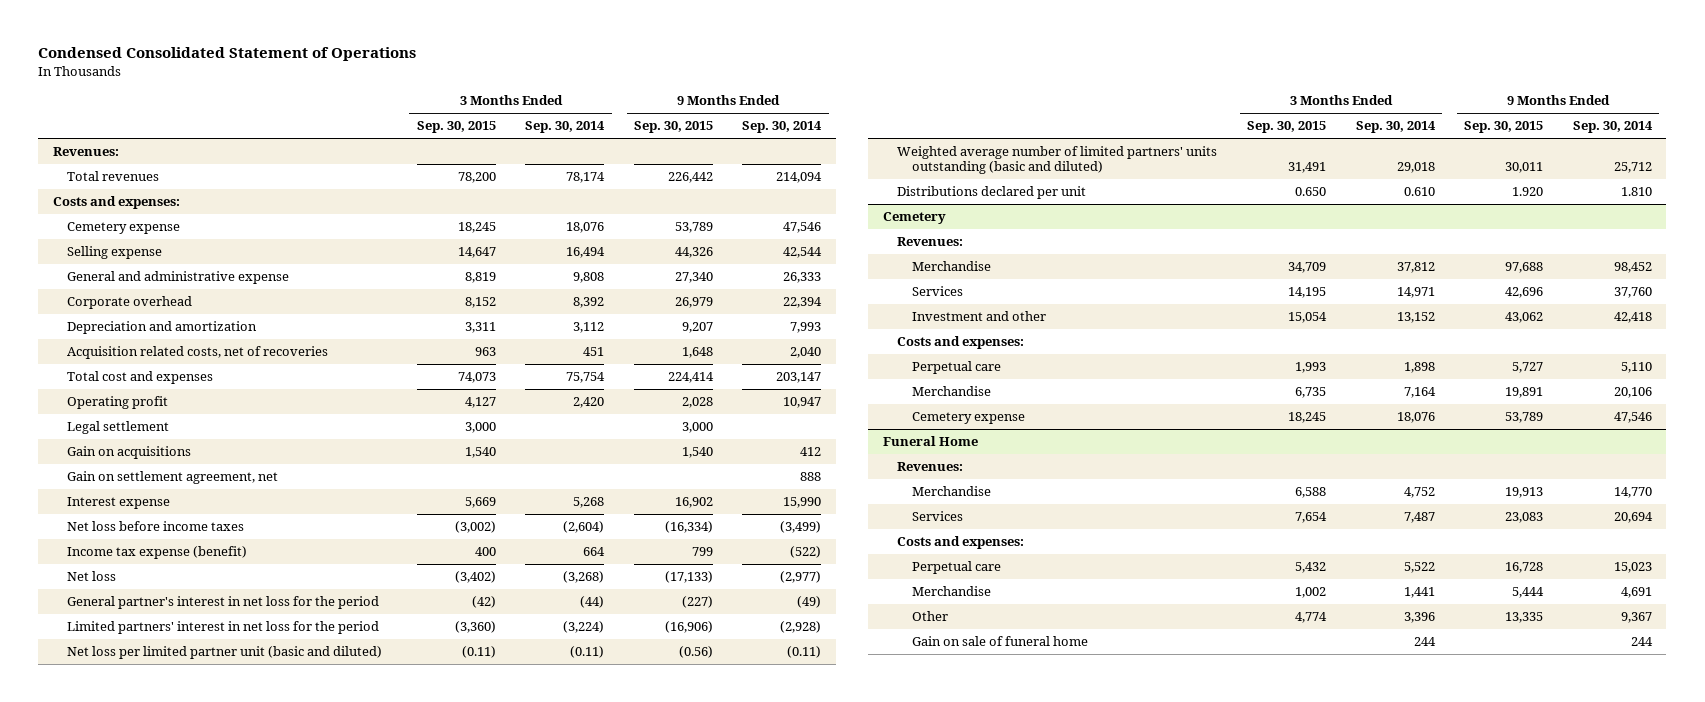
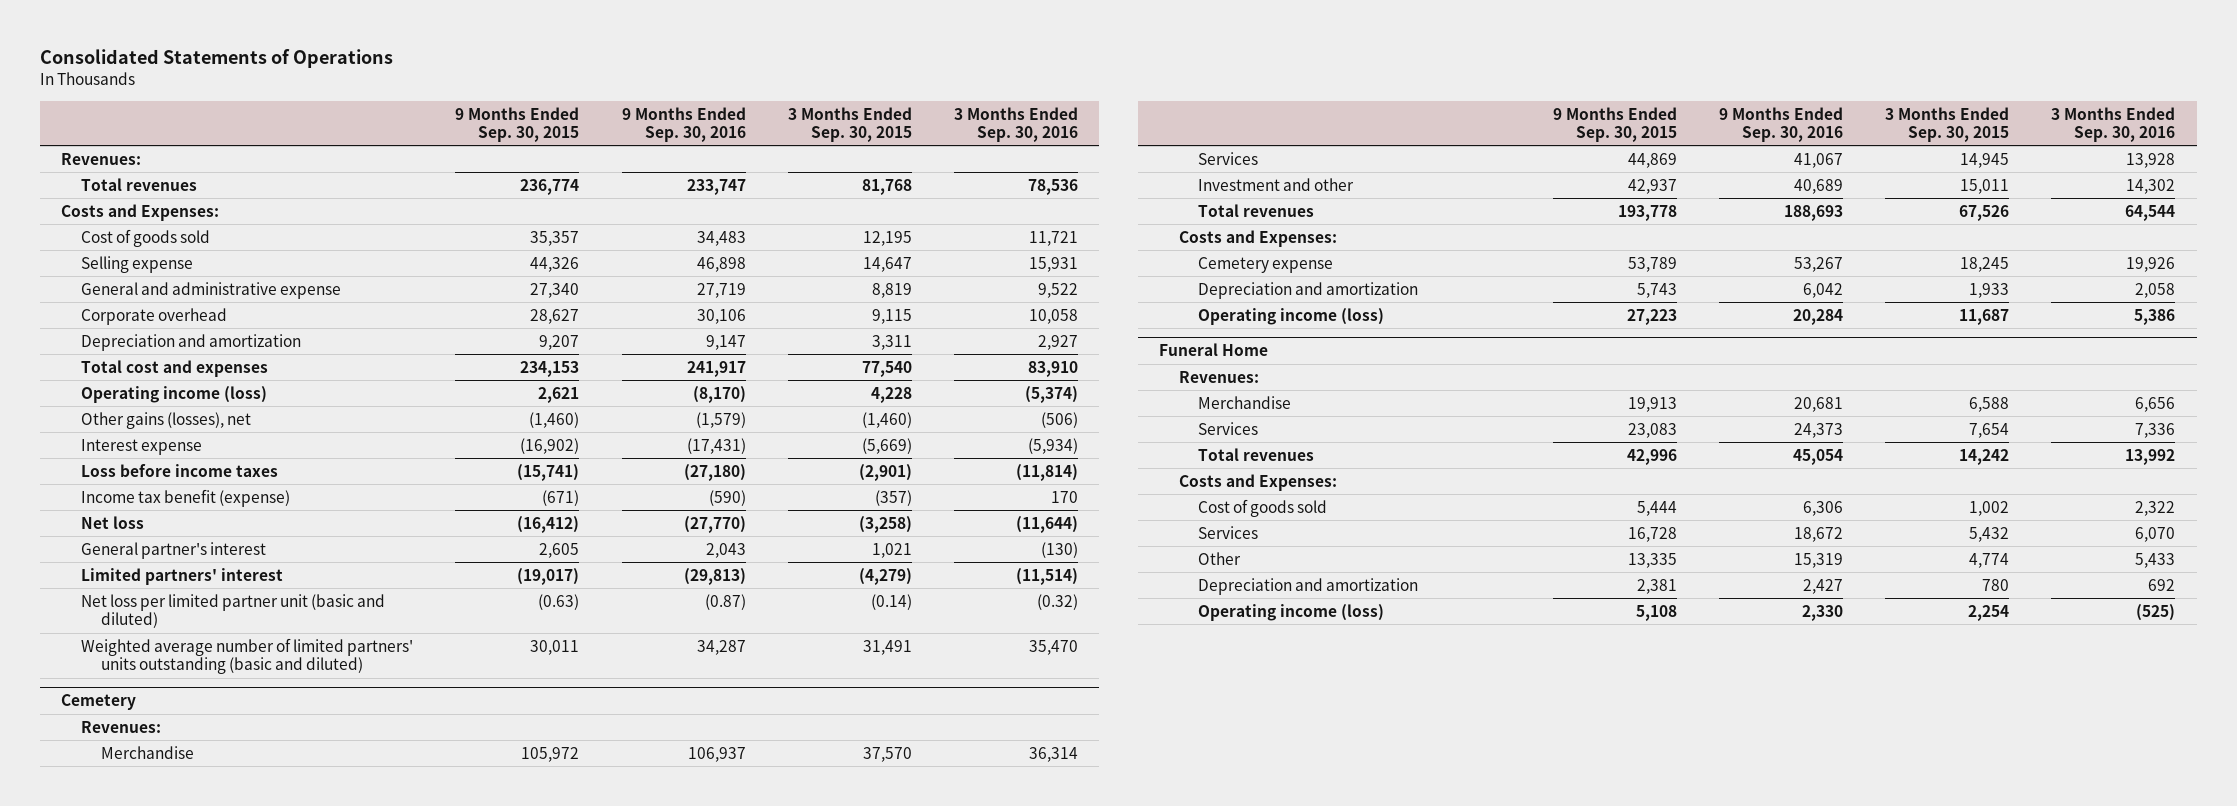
- Condensed Consolidated Statement of Operations
+ Consolidated Statements of Operations
- | 3 Months Ended Sep. 30, 2015 | 3 Months Ended Sep. 30, 2014 | 9 Months Ended Sep. 30, 2015 | 9 Months Ended Sep. 30, 2014
+ | 9 Months Ended Sep. 30, 2015 | 9 Months Ended Sep. 30, 2016 | 3 Months Ended Sep. 30, 2015 | 3 Months Ended Sep. 30, 2016
- Total revenues | 78,200 | 78,174 | 226,442 | 214,094
- Costs and expenses:
- Cemetery expense | 18,245 | 18,076 | 53,789 | 47,546
+ Total revenues | 236,774 | 233,747 | 81,768 | 78,536
+ Costs and Expenses:
+ Cost of goods sold | 35,357 | 34,483 | 12,195 | 11,721
- Corporate overhead | 8,152 | 8,392 | 26,979 | 22,394
+ Corporate overhead | 28,627 | 30,106 | 9,115 | 10,058
- Acquisition related costs, net of recoveries | 963 | 451 | 1,648 | 2,040
- Total cost and expenses | 74,073 | 75,754 | 224,414 | 203,147
- Operating profit | 4,127 | 2,420 | 2,028 | 10,947
- Legal settlement | 3,000 | | 3,000 |
- Gain on acquisitions | 1,540 | | 1,540 | 412
- Gain on settlement agreement, net | | | | 888
- Interest expense | 5,669 | 5,268 | 16,902 | 15,990
- Net loss before income taxes | (3,002) | (2,604) | (16,334) | (3,499)
- Income tax expense (benefit) | 400 | 664 | 799 | (522)
- Net loss | (3,402) | (3,268) | (17,133) | (2,977)
- General partner's interest in net loss for the period | (42) | (44) | (227) | (49)
- Limited partners' interest in net loss for the period | (3,360) | (3,224) | (16,906) | (2,928)
- Net loss per limited partner unit (basic and diluted) | (0.11) | (0.11) | (0.56) | (0.11)
+ Total cost and expenses | 234,153 | 241,917 | 77,540 | 83,910
+ Operating income (loss) | 2,621 | (8,170) | 4,228 | (5,374)
+ Other gains (losses), net | (1,460) | (1,579) | (1,460) | (506)
+ Interest expense | (16,902) | (17,431) | (5,669) | (5,934)
+ Loss before income taxes | (15,741) | (27,180) | (2,901) | (11,814)
+ Income tax benefit (expense) | (671) | (590) | (357) | 170
+ Net loss | (16,412) | (27,770) | (3,258) | (11,644)
+ General partner's interest | 2,605 | 2,043 | 1,021 | (130)
+ Limited partners' interest | (19,017) | (29,813) | (4,279) | (11,514)
+ Net loss per limited partner unit (basic and diluted) | (0.63) | (0.87) | (0.14) | (0.32)
- Distributions declared per unit | 0.650 | 0.610 | 1.920 | 1.810
@ Cemetery
- Merchandise | 34,709 | 37,812 | 97,688 | 98,452
- Services | 14,195 | 14,971 | 42,696 | 37,760
- Investment and other | 15,054 | 13,152 | 43,062 | 42,418
- Costs and expenses:
- Perpetual care | 1,993 | 1,898 | 5,727 | 5,110
- Merchandise | 6,735 | 7,164 | 19,891 | 20,106
+ Merchandise | 105,972 | 106,937 | 37,570 | 36,314
+ Services | 44,869 | 41,067 | 14,945 | 13,928
+ Investment and other | 42,937 | 40,689 | 15,011 | 14,302
+ Total revenues | 193,778 | 188,693 | 67,526 | 64,544
+ Costs and Expenses:
+ Depreciation and amortization | 5,743 | 6,042 | 1,933 | 2,058
+ Operating income (loss) | 27,223 | 20,284 | 11,687 | 5,386
@ Funeral Home
- Costs and expenses:
- Perpetual care | 5,432 | 5,522 | 16,728 | 15,023
- Merchandise | 1,002 | 1,441 | 5,444 | 4,691
+ Total revenues | 42,996 | 45,054 | 14,242 | 13,992
+ Costs and Expenses:
+ Cost of goods sold | 5,444 | 6,306 | 1,002 | 2,322
+ Services | 16,728 | 18,672 | 5,432 | 6,070
- Gain on sale of funeral home | | 244 | | 244
+ Depreciation and amortization | 2,381 | 2,427 | 780 | 692
+ Operating income (loss) | 5,108 | 2,330 | 2,254 | (525)

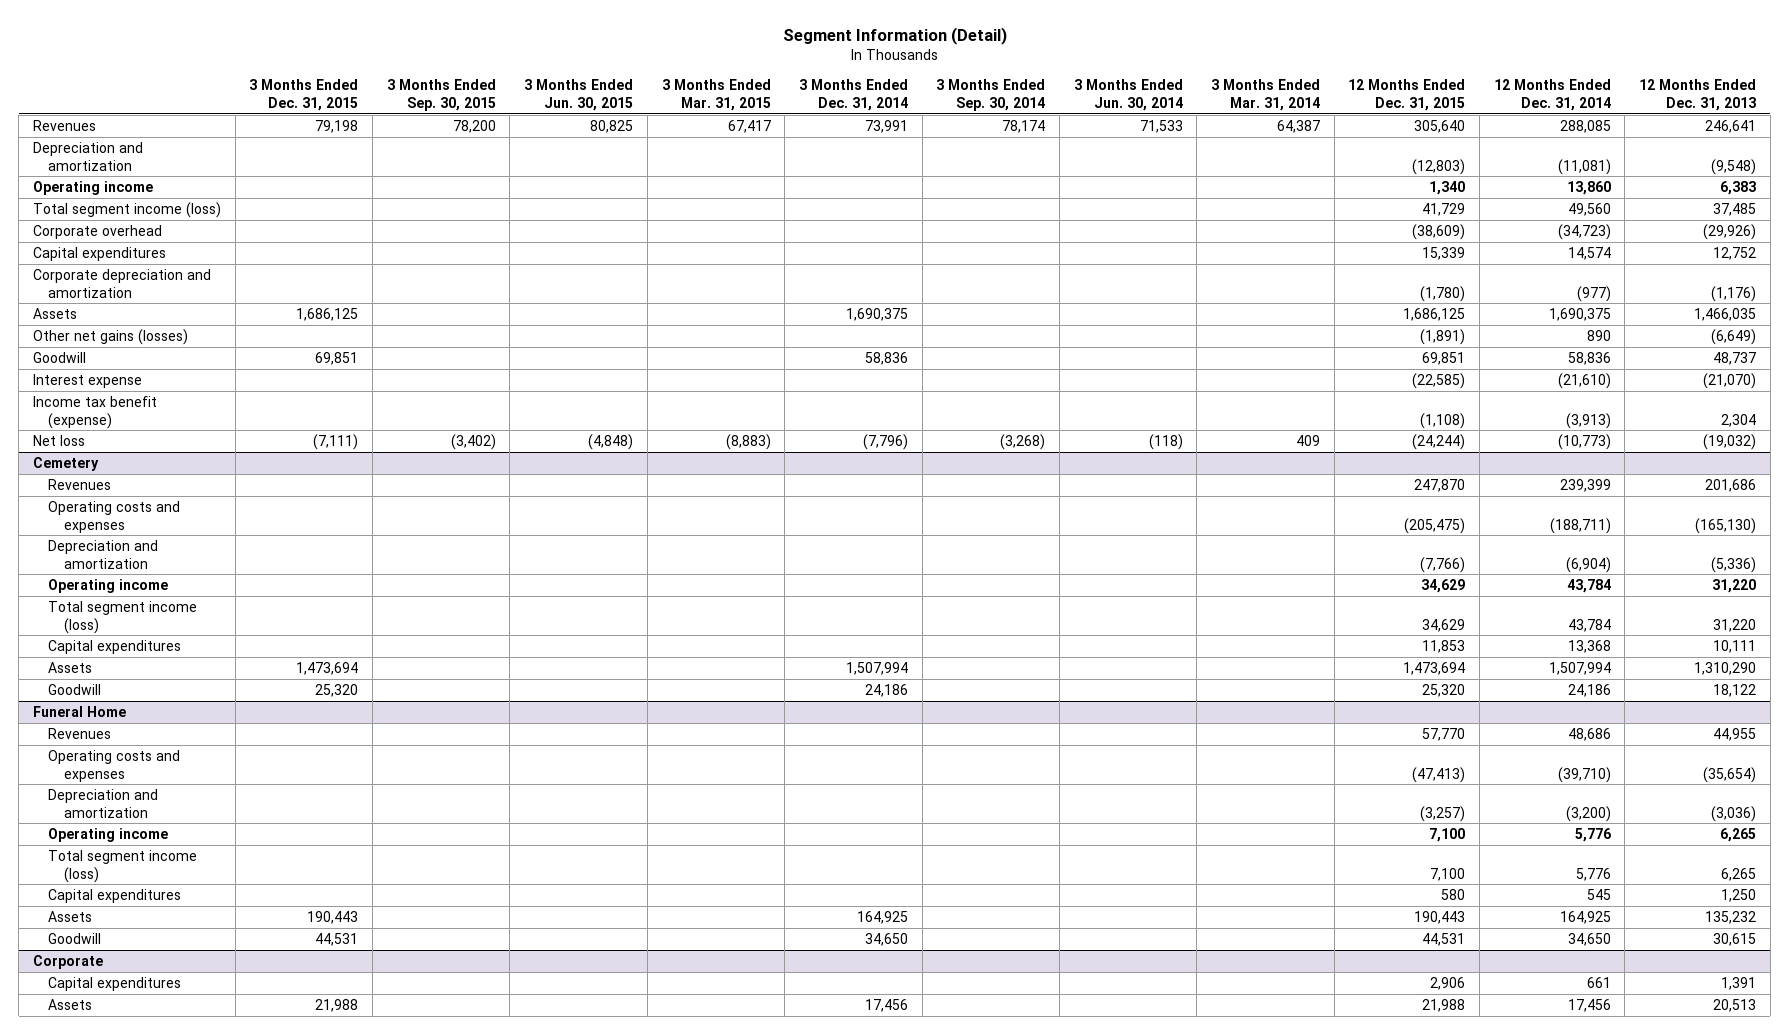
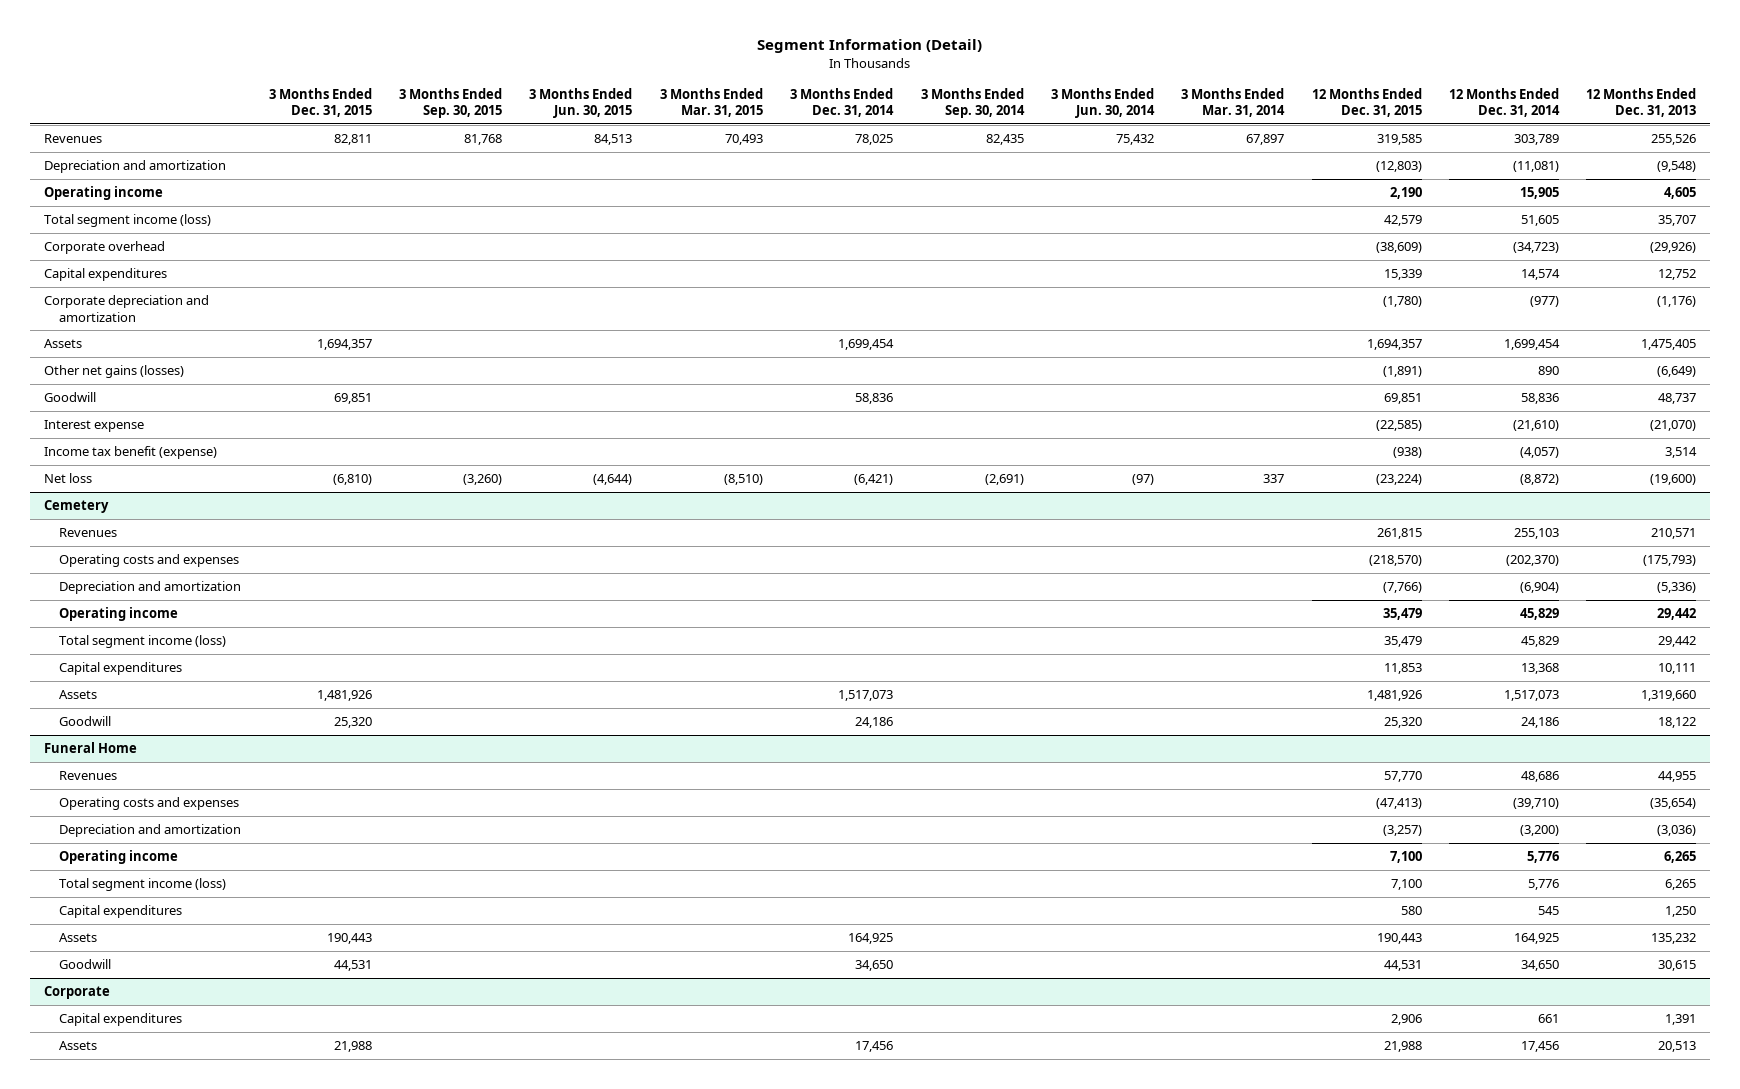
- Revenues | 79,198 | 78,200 | 80,825 | 67,417 | 73,991 | 78,174 | 71,533 | 64,387 | 305,640 | 288,085 | 246,641
+ Revenues | 82,811 | 81,768 | 84,513 | 70,493 | 78,025 | 82,435 | 75,432 | 67,897 | 319,585 | 303,789 | 255,526
- Operating income | | | | | | | | | 1,340 | 13,860 | 6,383
- Total segment income (loss) | | | | | | | | | 41,729 | 49,560 | 37,485
+ Operating income | | | | | | | | | 2,190 | 15,905 | 4,605
+ Total segment income (loss) | | | | | | | | | 42,579 | 51,605 | 35,707
- Assets | 1,686,125 | | | | 1,690,375 | | | | 1,686,125 | 1,690,375 | 1,466,035
+ Assets | 1,694,357 | | | | 1,699,454 | | | | 1,694,357 | 1,699,454 | 1,475,405
- Income tax benefit (expense) | | | | | | | | | (1,108) | (3,913) | 2,304
- Net loss | (7,111) | (3,402) | (4,848) | (8,883) | (7,796) | (3,268) | (118) | 409 | (24,244) | (10,773) | (19,032)
+ Income tax benefit (expense) | | | | | | | | | (938) | (4,057) | 3,514
+ Net loss | (6,810) | (3,260) | (4,644) | (8,510) | (6,421) | (2,691) | (97) | 337 | (23,224) | (8,872) | (19,600)
@ Cemetery
- Revenues | | | | | | | | | 247,870 | 239,399 | 201,686
- Operating costs and expenses | | | | | | | | | (205,475) | (188,711) | (165,130)
+ Revenues | | | | | | | | | 261,815 | 255,103 | 210,571
+ Operating costs and expenses | | | | | | | | | (218,570) | (202,370) | (175,793)
- Operating income | | | | | | | | | 34,629 | 43,784 | 31,220
- Total segment income (loss) | | | | | | | | | 34,629 | 43,784 | 31,220
+ Operating income | | | | | | | | | 35,479 | 45,829 | 29,442
+ Total segment income (loss) | | | | | | | | | 35,479 | 45,829 | 29,442
- Assets | 1,473,694 | | | | 1,507,994 | | | | 1,473,694 | 1,507,994 | 1,310,290
+ Assets | 1,481,926 | | | | 1,517,073 | | | | 1,481,926 | 1,517,073 | 1,319,660

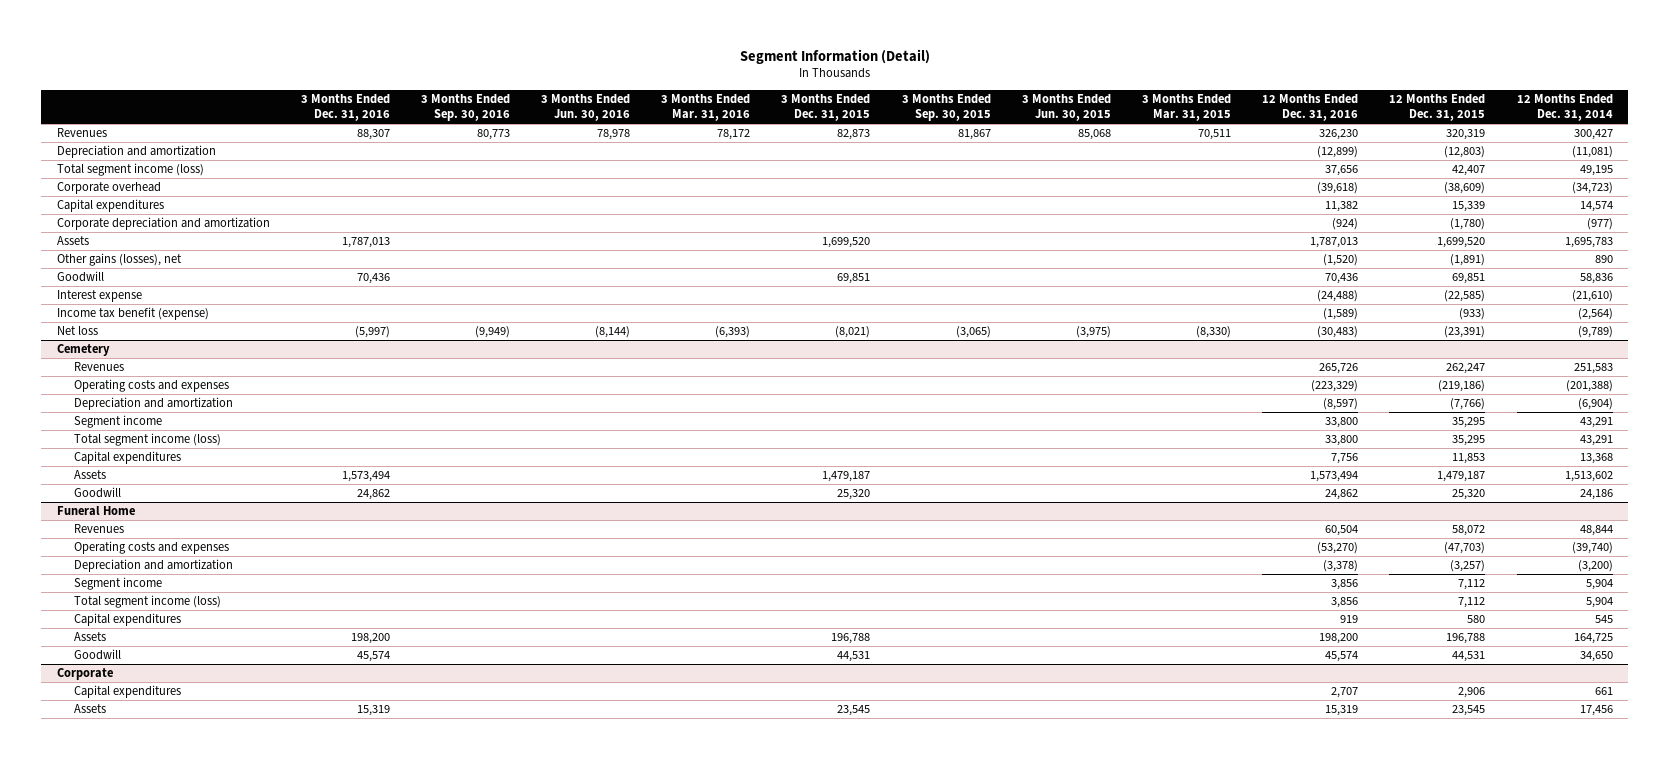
- | 3 Months Ended Dec. 31, 2015 | 3 Months Ended Sep. 30, 2015 | 3 Months Ended Jun. 30, 2015 | 3 Months Ended Mar. 31, 2015 | 3 Months Ended Dec. 31, 2014 | 3 Months Ended Sep. 30, 2014 | 3 Months Ended Jun. 30, 2014 | 3 Months Ended Mar. 31, 2014 | 12 Months Ended Dec. 31, 2015 | 12 Months Ended Dec. 31, 2014 | 12 Months Ended Dec. 31, 2013
+ | 3 Months Ended Dec. 31, 2016 | 3 Months Ended Sep. 30, 2016 | 3 Months Ended Jun. 30, 2016 | 3 Months Ended Mar. 31, 2016 | 3 Months Ended Dec. 31, 2015 | 3 Months Ended Sep. 30, 2015 | 3 Months Ended Jun. 30, 2015 | 3 Months Ended Mar. 31, 2015 | 12 Months Ended Dec. 31, 2016 | 12 Months Ended Dec. 31, 2015 | 12 Months Ended Dec. 31, 2014
- Revenues | 82,811 | 81,768 | 84,513 | 70,493 | 78,025 | 82,435 | 75,432 | 67,897 | 319,585 | 303,789 | 255,526
+ Revenues | 88,307 | 80,773 | 78,978 | 78,172 | 82,873 | 81,867 | 85,068 | 70,511 | 326,230 | 320,319 | 300,427
- Operating income | | | | | | | | | 2,190 | 15,905 | 4,605
- Total segment income (loss) | | | | | | | | | 42,579 | 51,605 | 35,707
+ Total segment income (loss) | | | | | | | | | 37,656 | 42,407 | 49,195
- Assets | 1,694,357 | | | | 1,699,454 | | | | 1,694,357 | 1,699,454 | 1,475,405
- Other net gains (losses) | | | | | | | | | (1,891) | 890 | (6,649)
+ Assets | 1,787,013 | | | | 1,699,520 | | | | 1,787,013 | 1,699,520 | 1,695,783
+ Other gains (losses), net | | | | | | | | | (1,520) | (1,891) | 890
- Income tax benefit (expense) | | | | | | | | | (938) | (4,057) | 3,514
- Net loss | (6,810) | (3,260) | (4,644) | (8,510) | (6,421) | (2,691) | (97) | 337 | (23,224) | (8,872) | (19,600)
+ Income tax benefit (expense) | | | | | | | | | (1,589) | (933) | (2,564)
+ Net loss | (5,997) | (9,949) | (8,144) | (6,393) | (8,021) | (3,065) | (3,975) | (8,330) | (30,483) | (23,391) | (9,789)
@ Cemetery
- Revenues | | | | | | | | | 261,815 | 255,103 | 210,571
- Operating costs and expenses | | | | | | | | | (218,570) | (202,370) | (175,793)
+ Revenues | | | | | | | | | 265,726 | 262,247 | 251,583
+ Operating costs and expenses | | | | | | | | | (223,329) | (219,186) | (201,388)
- Operating income | | | | | | | | | 35,479 | 45,829 | 29,442
- Total segment income (loss) | | | | | | | | | 35,479 | 45,829 | 29,442
+ Segment income | | | | | | | | | 33,800 | 35,295 | 43,291
+ Total segment income (loss) | | | | | | | | | 33,800 | 35,295 | 43,291
- Assets | 1,481,926 | | | | 1,517,073 | | | | 1,481,926 | 1,517,073 | 1,319,660
+ Assets | 1,573,494 | | | | 1,479,187 | | | | 1,573,494 | 1,479,187 | 1,513,602
@ Funeral Home
- Revenues | | | | | | | | | 57,770 | 48,686 | 44,955
- Operating costs and expenses | | | | | | | | | (47,413) | (39,710) | (35,654)
+ Revenues | | | | | | | | | 60,504 | 58,072 | 48,844
+ Operating costs and expenses | | | | | | | | | (53,270) | (47,703) | (39,740)
- Operating income | | | | | | | | | 7,100 | 5,776 | 6,265
- Total segment income (loss) | | | | | | | | | 7,100 | 5,776 | 6,265
+ Segment income | | | | | | | | | 3,856 | 7,112 | 5,904
+ Total segment income (loss) | | | | | | | | | 3,856 | 7,112 | 5,904
- Assets | 190,443 | | | | 164,925 | | | | 190,443 | 164,925 | 135,232
+ Assets | 198,200 | | | | 196,788 | | | | 198,200 | 196,788 | 164,725
@ Corporate
- Assets | 21,988 | | | | 17,456 | | | | 21,988 | 17,456 | 20,513
+ Assets | 15,319 | | | | 23,545 | | | | 15,319 | 23,545 | 17,456

